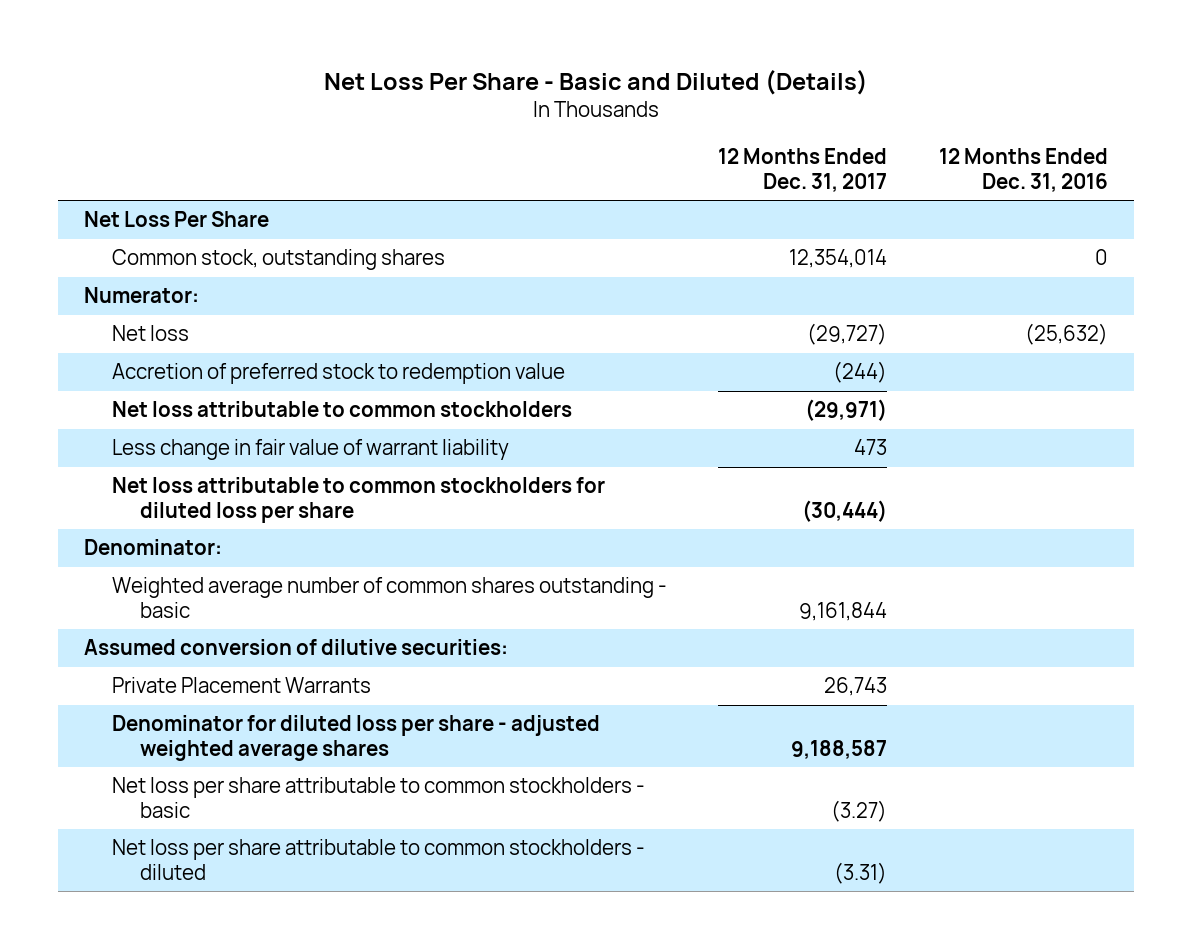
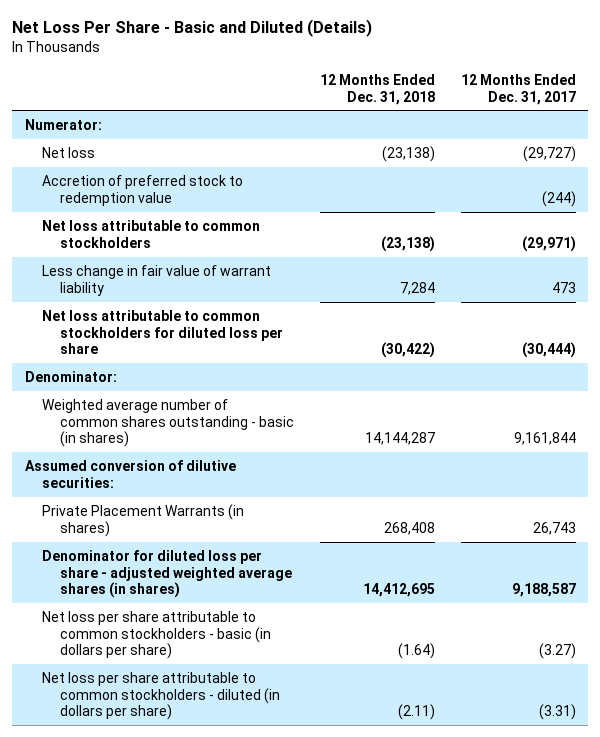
- | 12 Months Ended Dec. 31, 2017 | 12 Months Ended Dec. 31, 2016
+ | 12 Months Ended Dec. 31, 2018 | 12 Months Ended Dec. 31, 2017
- Net Loss Per Share
- Common stock, outstanding shares | 12,354,014 | 0
- Weighted average number of common shares outstanding - basic | 9,161,844 |
+ Weighted average number of common shares outstanding - basic (in shares) | 14,144,287 | 9,161,844
- Private Placement Warrants | 26,743 |
- Denominator for diluted loss per share - adjusted weighted average shares | 9,188,587 |
- Net loss per share attributable to common stockholders - basic | (3.27) |
- Net loss per share attributable to common stockholders - diluted | (3.31) |
+ Private Placement Warrants (in shares) | 268,408 | 26,743
+ Denominator for diluted loss per share - adjusted weighted average shares (in shares) | 14,412,695 | 9,188,587
+ Net loss per share attributable to common stockholders - basic (in dollars per share) | (1.64) | (3.27)
+ Net loss per share attributable to common stockholders - diluted (in dollars per share) | (2.11) | (3.31)

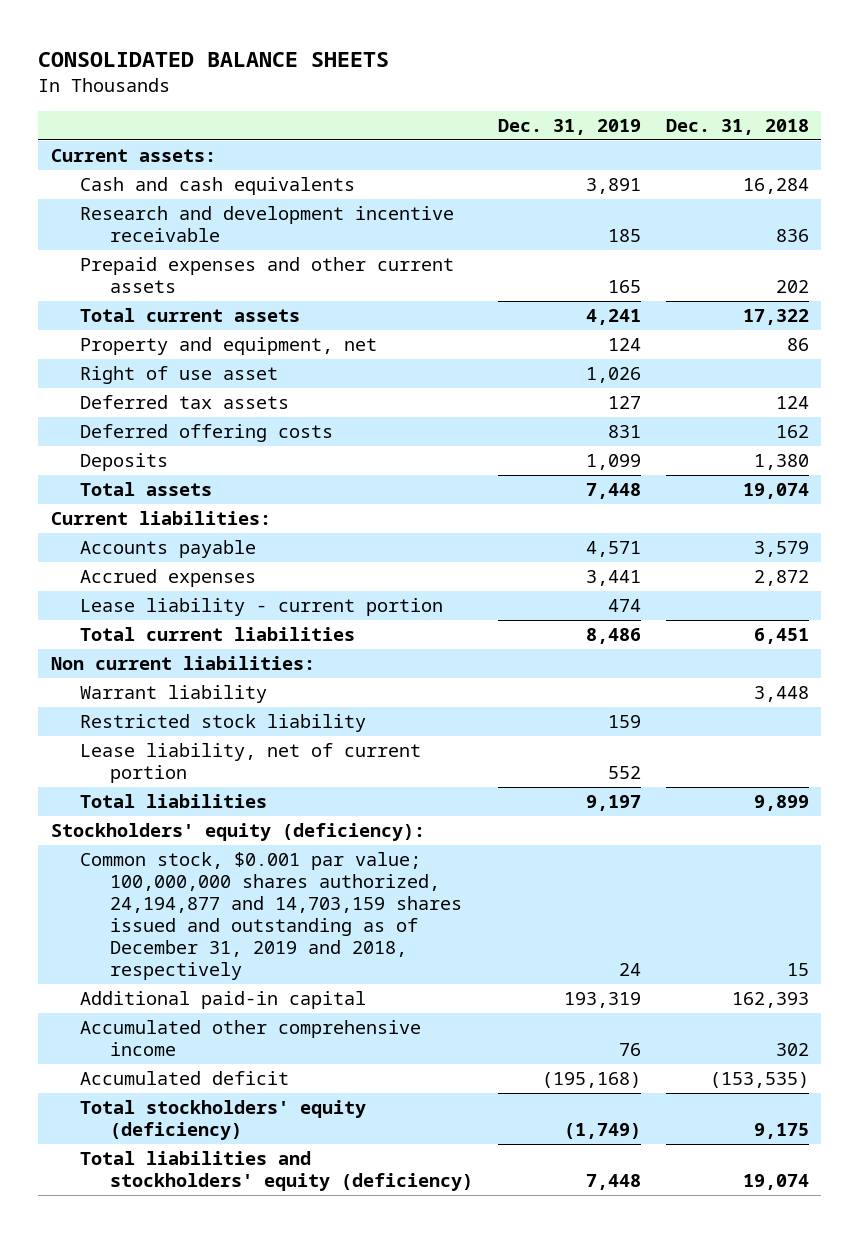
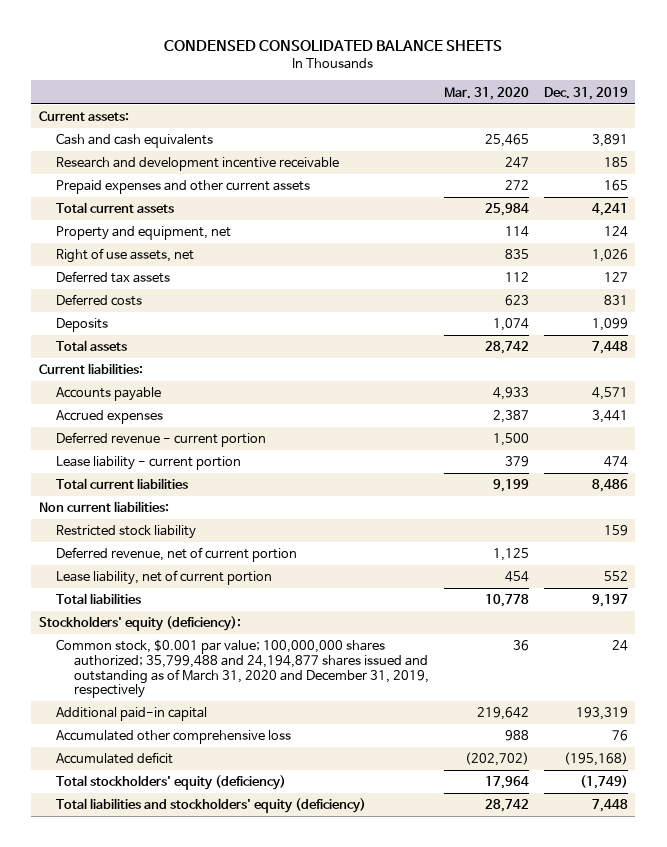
- CONSOLIDATED BALANCE SHEETS
+ CONDENSED CONSOLIDATED BALANCE SHEETS
- | Dec. 31, 2019 | Dec. 31, 2018
+ | Mar. 31, 2020 | Dec. 31, 2019
- Right of use asset | 1,026 |
+ Right of use assets, net | 835 | 1,026
- Deferred offering costs | 831 | 162
+ Deferred costs | 623 | 831
+ Deferred revenue - current portion | 1,500 |
- Warrant liability | | 3,448
+ Deferred revenue, net of current portion | 1,125 |
- Common stock, $0.001 par value; 100,000,000 shares authorized, 24,194,877 and 14,703,159 shares issued and outstanding as of December 31, 2019 and 2018, respectively | 24 | 15
+ Common stock, $0.001 par value; 100,000,000 shares authorized; 35,799,488 and 24,194,877 shares issued and outstanding as of March 31, 2020 and December 31, 2019, respectively | 36 | 24
- Accumulated other comprehensive income | 76 | 302
+ Accumulated other comprehensive loss | 988 | 76

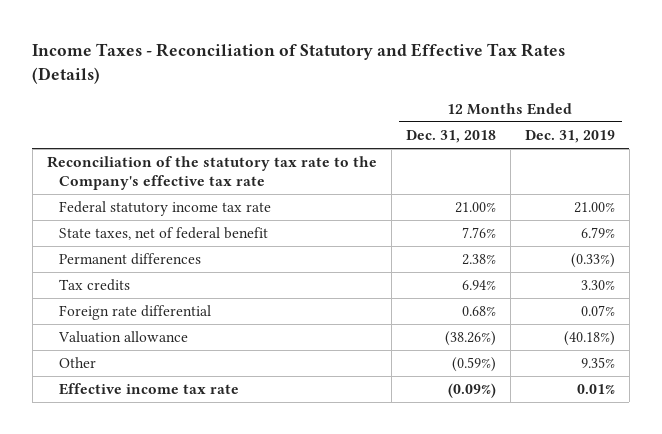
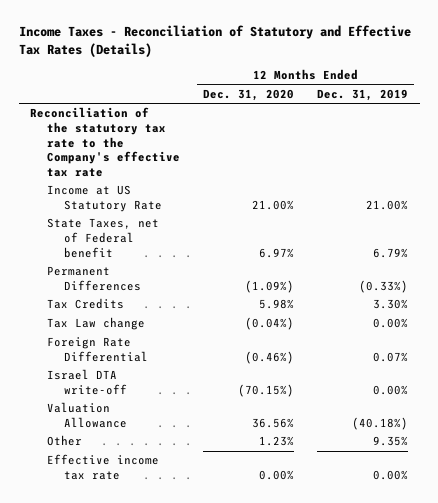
- | 12 Months Ended Dec. 31, 2018 | 12 Months Ended Dec. 31, 2019
+ | 12 Months Ended Dec. 31, 2020 | 12 Months Ended Dec. 31, 2019
- Federal statutory income tax rate | 21.00% | 21.00%
- State taxes, net of federal benefit | 7.76% | 6.79%
- Permanent differences | 2.38% | (0.33%)
- Tax credits | 6.94% | 3.30%
- Foreign rate differential | 0.68% | 0.07%
- Valuation allowance | (38.26%) | (40.18%)
+ Income at US Statutory Rate | 21.00% | 21.00%
+ State Taxes, net of Federal benefit | 6.97% | 6.79%
+ Permanent Differences | (1.09%) | (0.33%)
+ Tax Credits | 5.98% | 3.30%
+ Tax Law change | (0.04%) | 0.00%
+ Foreign Rate Differential | (0.46%) | 0.07%
+ Israel DTA write-off | (70.15%) | 0.00%
+ Valuation Allowance | 36.56% | (40.18%)
- Effective income tax rate | (0.09%) | 0.01%
+ Effective income tax rate | 0.00% | 0.00%

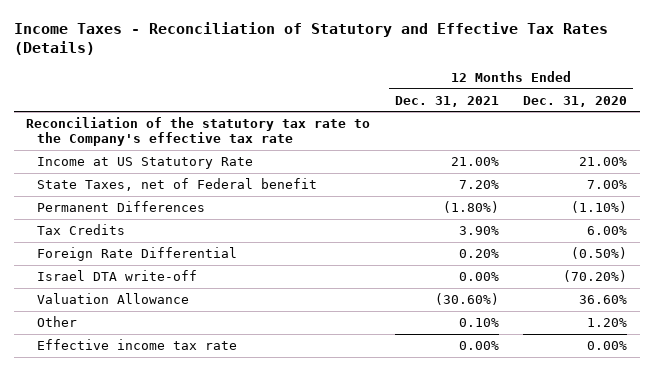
- | 12 Months Ended Dec. 31, 2020 | 12 Months Ended Dec. 31, 2019
+ | 12 Months Ended Dec. 31, 2021 | 12 Months Ended Dec. 31, 2020
- State Taxes, net of Federal benefit | 6.97% | 6.79%
- Permanent Differences | (1.09%) | (0.33%)
- Tax Credits | 5.98% | 3.30%
- Tax Law change | (0.04%) | 0.00%
- Foreign Rate Differential | (0.46%) | 0.07%
- Israel DTA write-off | (70.15%) | 0.00%
- Valuation Allowance | 36.56% | (40.18%)
- Other | 1.23% | 9.35%
+ State Taxes, net of Federal benefit | 7.20% | 7.00%
+ Permanent Differences | (1.80%) | (1.10%)
+ Tax Credits | 3.90% | 6.00%
+ Foreign Rate Differential | 0.20% | (0.50%)
+ Israel DTA write-off | 0.00% | (70.20%)
+ Valuation Allowance | (30.60%) | 36.60%
+ Other | 0.10% | 1.20%

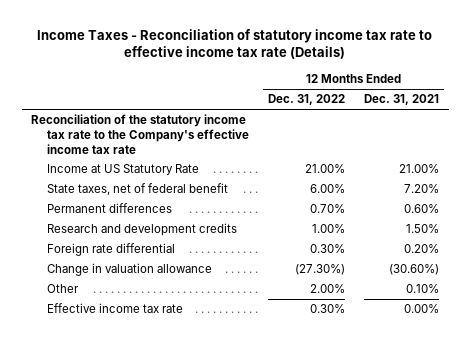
- Income Taxes - Reconciliation of Statutory and Effective Tax Rates (Details)
+ Income Taxes - Reconciliation of statutory income tax rate to effective income tax rate (Details)
- | 12 Months Ended Dec. 31, 2021 | 12 Months Ended Dec. 31, 2020
+ | 12 Months Ended Dec. 31, 2022 | 12 Months Ended Dec. 31, 2021
- Reconciliation of the statutory tax rate to the Company's effective tax rate
+ Reconciliation of the statutory income tax rate to the Company's effective income tax rate
- State Taxes, net of Federal benefit | 7.20% | 7.00%
- Permanent Differences | (1.80%) | (1.10%)
- Tax Credits | 3.90% | 6.00%
- Foreign Rate Differential | 0.20% | (0.50%)
- Israel DTA write-off | 0.00% | (70.20%)
- Valuation Allowance | (30.60%) | 36.60%
+ State taxes, net of federal benefit | 6.00% | 7.20%
+ Permanent differences | 0.70% | 0.60%
+ Research and development credits | 1.00% | 1.50%
+ Foreign rate differential | 0.30% | 0.20%
+ Change in valuation allowance | (27.30%) | (30.60%)

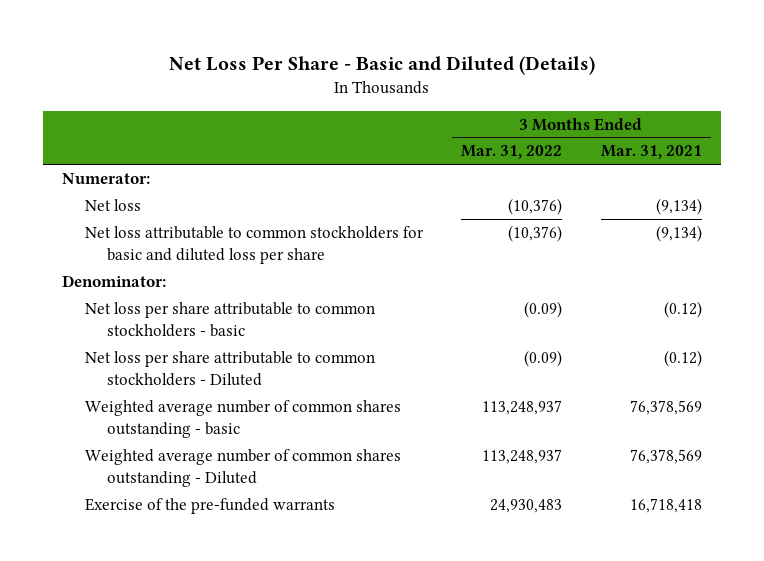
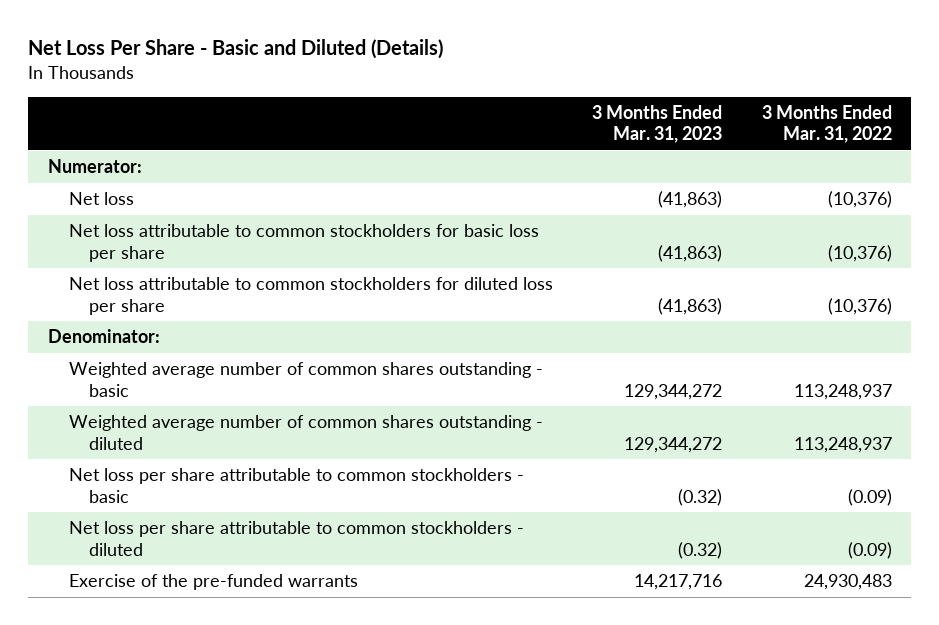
- | 3 Months Ended Mar. 31, 2022 | 3 Months Ended Mar. 31, 2021
+ | 3 Months Ended Mar. 31, 2023 | 3 Months Ended Mar. 31, 2022
- Net loss attributable to common stockholders for basic and diluted loss per share | (10,376) | (9,134)
+ Net loss attributable to common stockholders for basic loss per share | (41,863) | (10,376)
+ Net loss attributable to common stockholders for diluted loss per share | (41,863) | (10,376)
- Net loss per share attributable to common stockholders - Diluted | (0.09) | (0.12)
- Weighted average number of common shares outstanding - Diluted | 113,248,937 | 76,378,569
+ Weighted average number of common shares outstanding - diluted | 129,344,272 | 113,248,937
moved down: Net loss per share attributable to common stockholders - basic | (0.32) | (0.09)
+ Net loss per share attributable to common stockholders - diluted | (0.32) | (0.09)

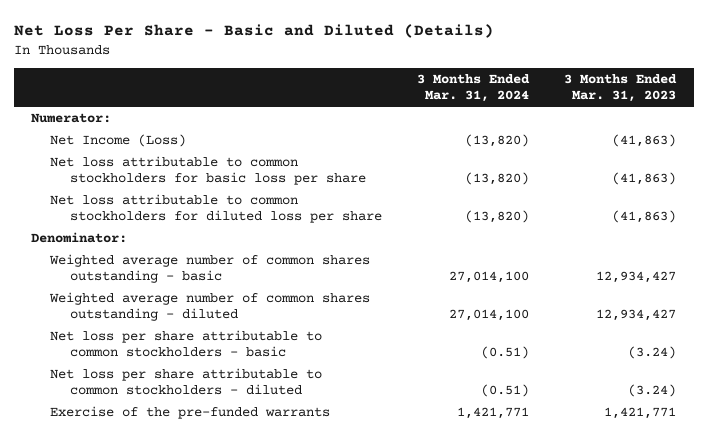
- | 3 Months Ended Mar. 31, 2023 | 3 Months Ended Mar. 31, 2022
+ | 3 Months Ended Mar. 31, 2024 | 3 Months Ended Mar. 31, 2023
- Net loss | (41,863) | (10,376)
+ Net Income (Loss) | (13,820) | (41,863)
- Weighted average number of common shares outstanding - basic | 129,344,272 | 113,248,937
- Weighted average number of common shares outstanding - diluted | 129,344,272 | 113,248,937
- Net loss per share attributable to common stockholders - basic | (0.32) | (0.09)
- Net loss per share attributable to common stockholders - diluted | (0.32) | (0.09)
- Exercise of the pre-funded warrants | 14,217,716 | 24,930,483
+ Weighted average number of common shares outstanding - basic | 27,014,100 | 12,934,427
+ Weighted average number of common shares outstanding - diluted | 27,014,100 | 12,934,427
+ Net loss per share attributable to common stockholders - basic | (0.51) | (3.24)
+ Net loss per share attributable to common stockholders - diluted | (0.51) | (3.24)
+ Exercise of the pre-funded warrants | 1,421,771 | 1,421,771

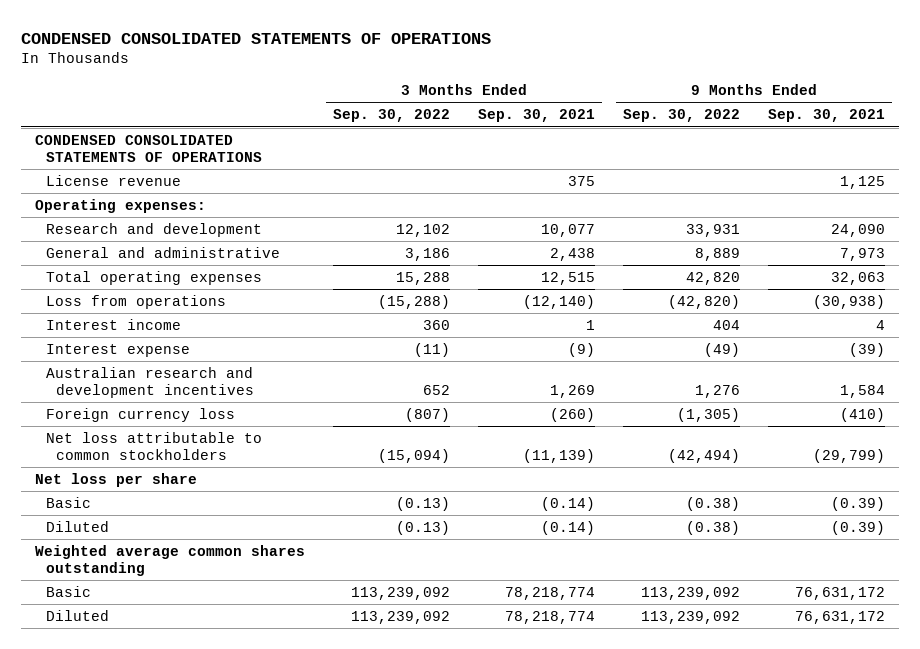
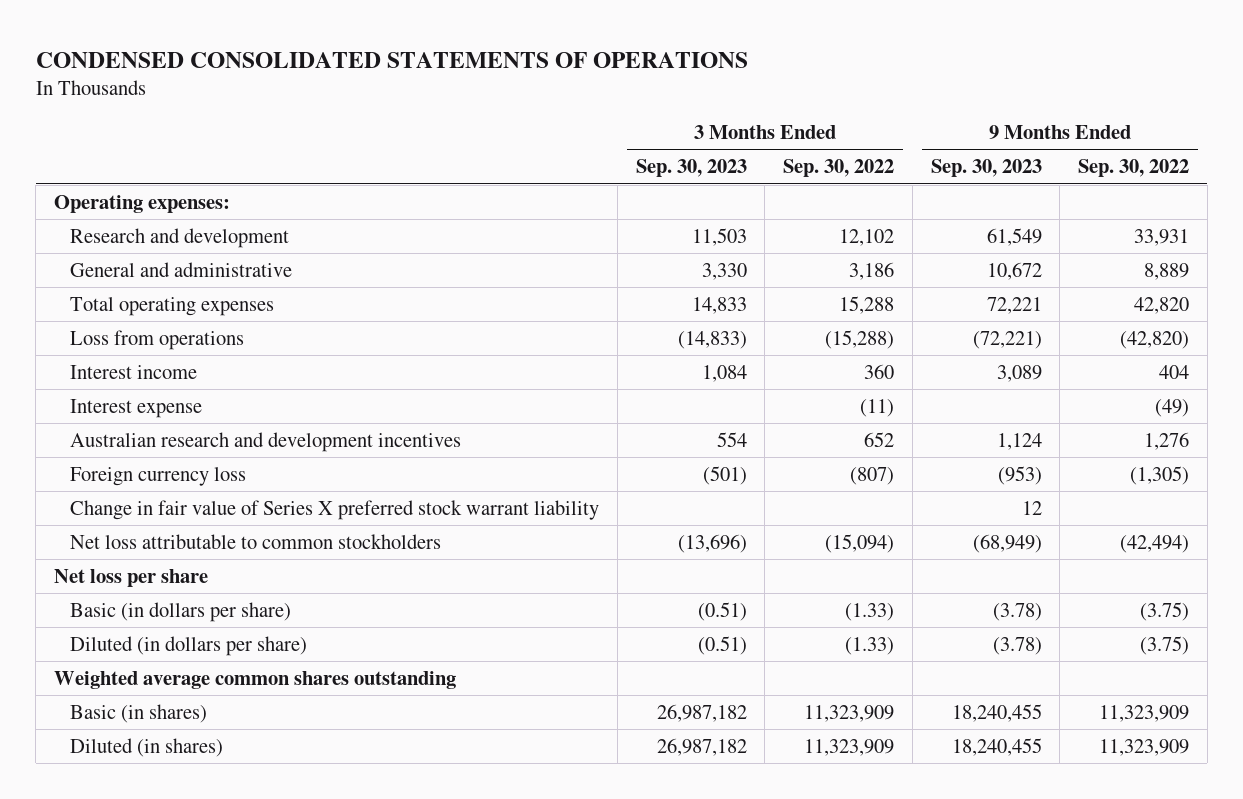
- | 3 Months Ended Sep. 30, 2022 | 3 Months Ended Sep. 30, 2021 | 9 Months Ended Sep. 30, 2022 | 9 Months Ended Sep. 30, 2021
+ | 3 Months Ended Sep. 30, 2023 | 3 Months Ended Sep. 30, 2022 | 9 Months Ended Sep. 30, 2023 | 9 Months Ended Sep. 30, 2022
- CONDENSED CONSOLIDATED STATEMENTS OF OPERATIONS
- License revenue | | 375 | | 1,125
+ Change in fair value of Series X preferred stock warrant liability | | | 12 |
- Basic | (0.13) | (0.14) | (0.38) | (0.39)
- Diluted | (0.13) | (0.14) | (0.38) | (0.39)
+ Basic (in dollars per share) | (0.51) | (1.33) | (3.78) | (3.75)
+ Diluted (in dollars per share) | (0.51) | (1.33) | (3.78) | (3.75)
- Basic | 113,239,092 | 78,218,774 | 113,239,092 | 76,631,172
- Diluted | 113,239,092 | 78,218,774 | 113,239,092 | 76,631,172
+ Basic (in shares) | 26,987,182 | 11,323,909 | 18,240,455 | 11,323,909
+ Diluted (in shares) | 26,987,182 | 11,323,909 | 18,240,455 | 11,323,909

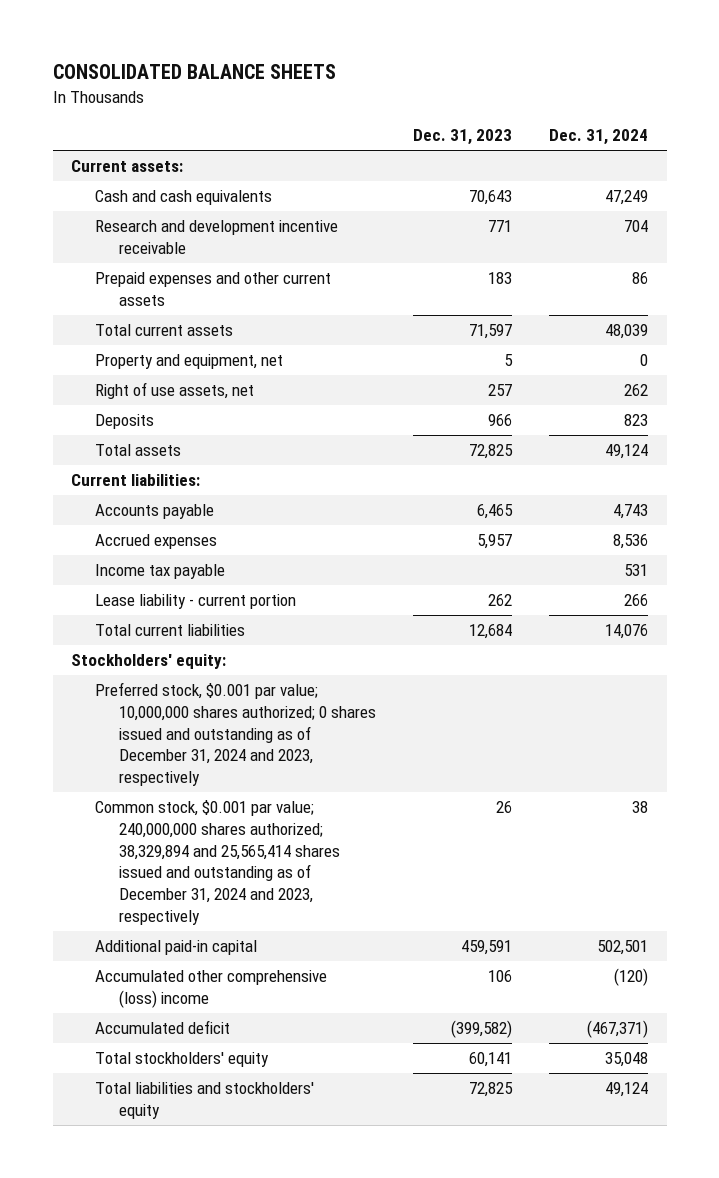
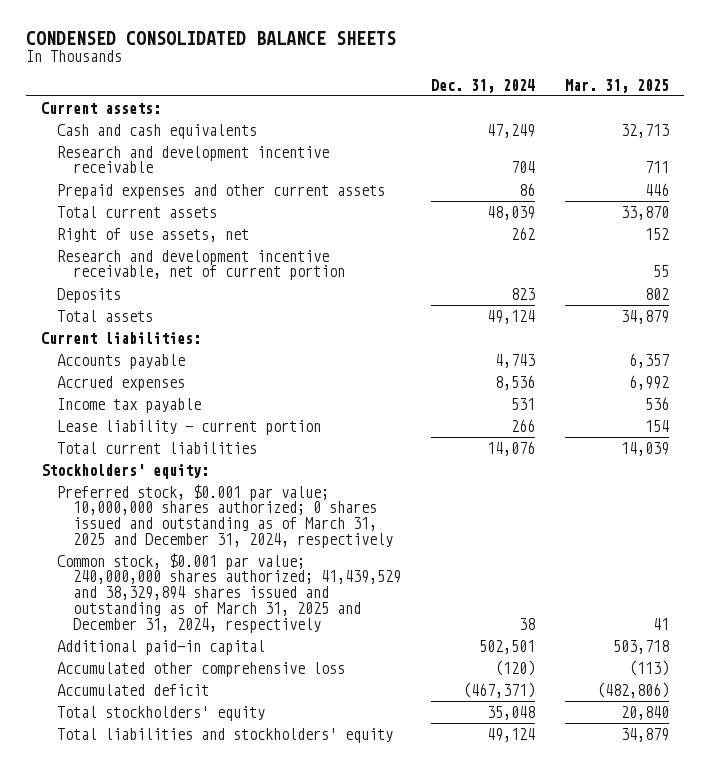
- CONSOLIDATED BALANCE SHEETS
+ CONDENSED CONSOLIDATED BALANCE SHEETS
- | Dec. 31, 2023 | Dec. 31, 2024
+ | Dec. 31, 2024 | Mar. 31, 2025
- Property and equipment, net | 5 | 0
+ Research and development incentive receivable, net of current portion | | 55
- Preferred stock, $0.001 par value; 10,000,000 shares authorized; 0 shares issued and outstanding as of December 31, 2024 and 2023, respectively
- Common stock, $0.001 par value; 240,000,000 shares authorized; 38,329,894 and 25,565,414 shares issued and outstanding as of December 31, 2024 and 2023, respectively | 26 | 38
+ Preferred stock, $0.001 par value; 10,000,000 shares authorized; 0 shares issued and outstanding as of March 31, 2025 and December 31, 2024, respectively
+ Common stock, $0.001 par value; 240,000,000 shares authorized; 41,439,529 and 38,329,894 shares issued and outstanding as of March 31, 2025 and December 31, 2024, respectively | 38 | 41
- Accumulated other comprehensive (loss) income | 106 | (120)
+ Accumulated other comprehensive loss | (120) | (113)

